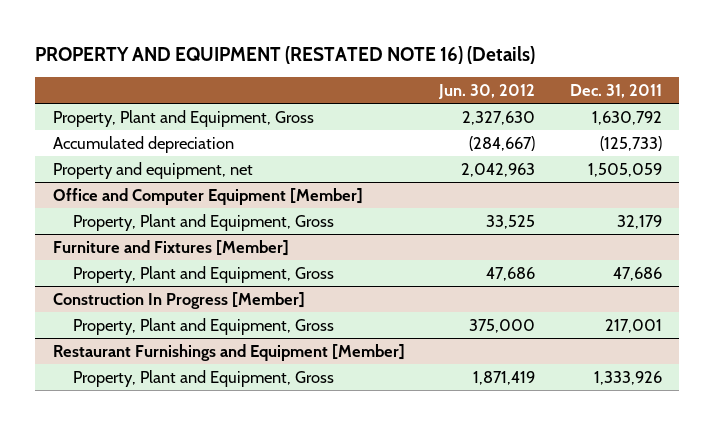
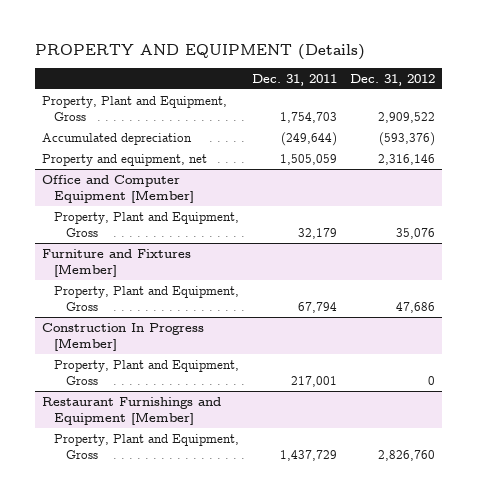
- PROPERTY AND EQUIPMENT (RESTATED NOTE 16) (Details)
+ PROPERTY AND EQUIPMENT (Details)
- | Jun. 30, 2012 | Dec. 31, 2011
+ | Dec. 31, 2011 | Dec. 31, 2012
- Property, Plant and Equipment, Gross | 2,327,630 | 1,630,792
- Accumulated depreciation | (284,667) | (125,733)
+ Property, Plant and Equipment, Gross | 1,754,703 | 2,909,522
+ Accumulated depreciation | (249,644) | (593,376)
@ Furniture and Fixtures [Member]
- Property, Plant and Equipment, Gross | 47,686 | 47,686
+ Property, Plant and Equipment, Gross | 67,794 | 47,686
@ Restaurant Furnishings and Equipment [Member]
- Property, Plant and Equipment, Gross | 1,871,419 | 1,333,926
+ Property, Plant and Equipment, Gross | 1,437,729 | 2,826,760

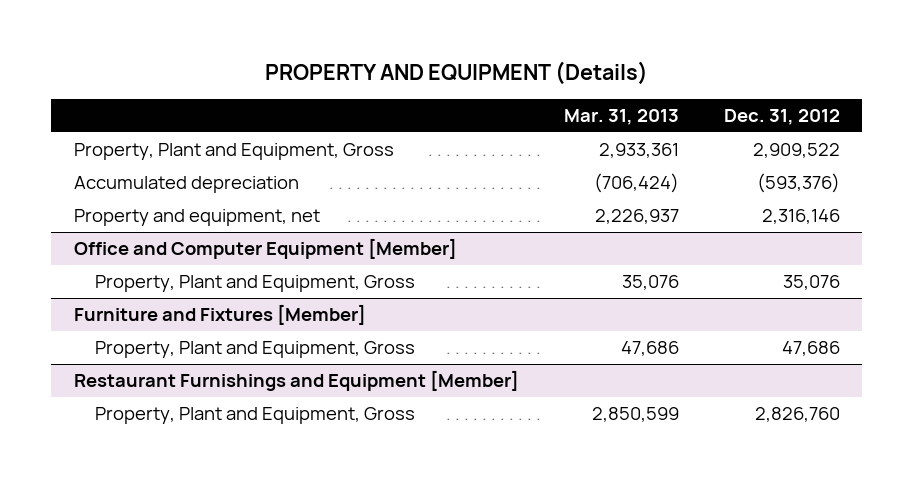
- | Dec. 31, 2011 | Dec. 31, 2012
+ | Mar. 31, 2013 | Dec. 31, 2012
- Construction In Progress [Member]
- Property, Plant and Equipment, Gross | 217,001 | 0

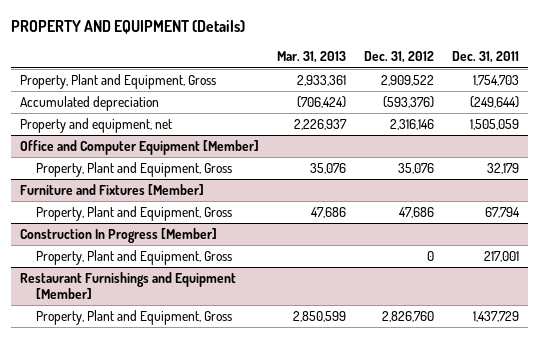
- | Mar. 31, 2013 | Dec. 31, 2012
+ | Mar. 31, 2013 | Dec. 31, 2012 | Dec. 31, 2011
+ Construction In Progress [Member]
+ Property, Plant and Equipment, Gross | | 0 | 217,001

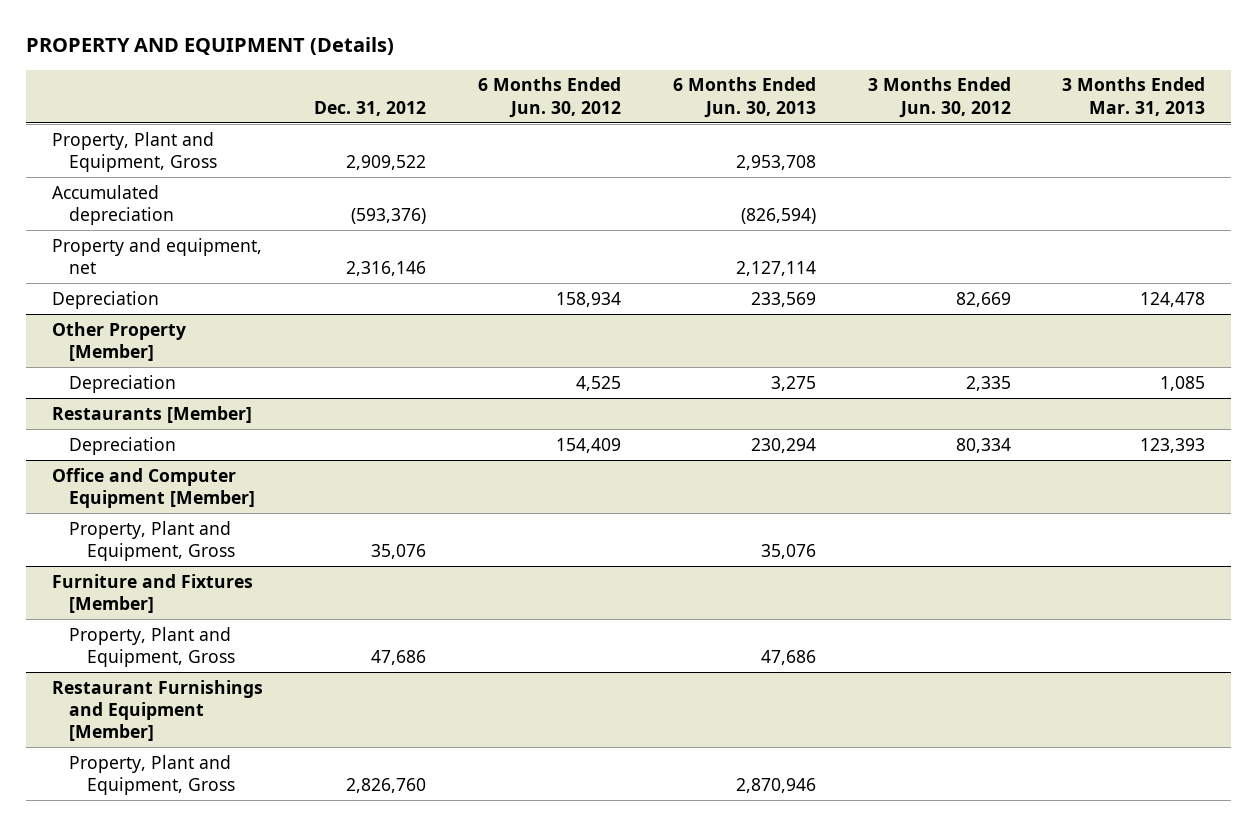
- | Mar. 31, 2013 | Dec. 31, 2012 | Dec. 31, 2011
+ | Dec. 31, 2012 | 6 Months Ended Jun. 30, 2012 | 6 Months Ended Jun. 30, 2013 | 3 Months Ended Jun. 30, 2012 | 3 Months Ended Mar. 31, 2013
+ Depreciation | | 158,934 | 233,569 | 82,669 | 124,478
+ Other Property [Member]
+ Depreciation | | 4,525 | 3,275 | 2,335 | 1,085
+ Restaurants [Member]
+ Depreciation | | 154,409 | 230,294 | 80,334 | 123,393
- Construction In Progress [Member]
- Property, Plant and Equipment, Gross | | 0 | 217,001

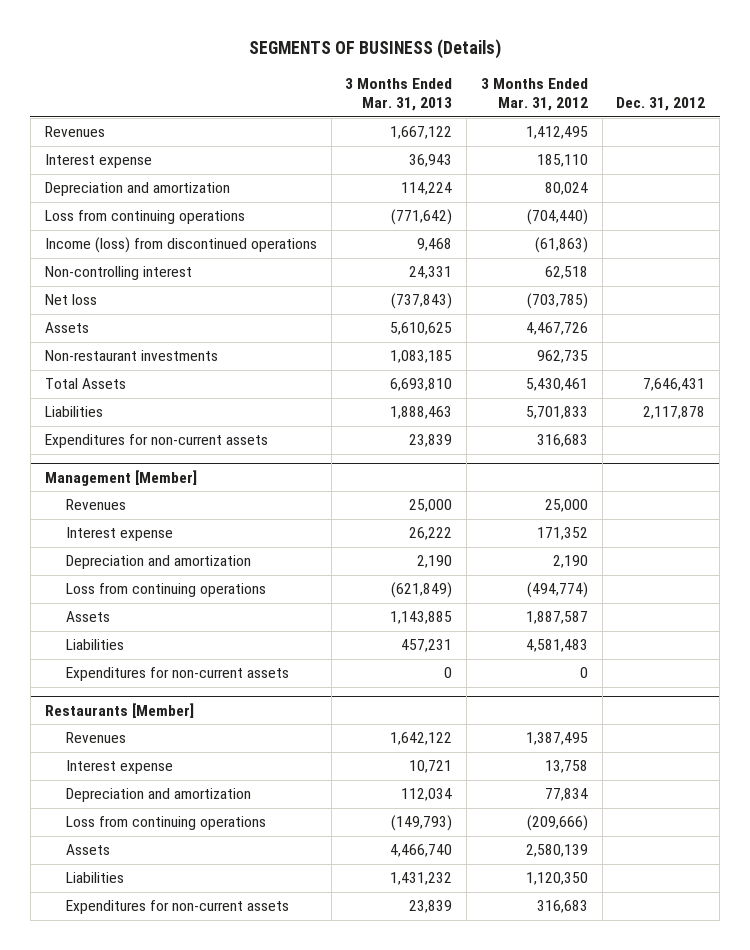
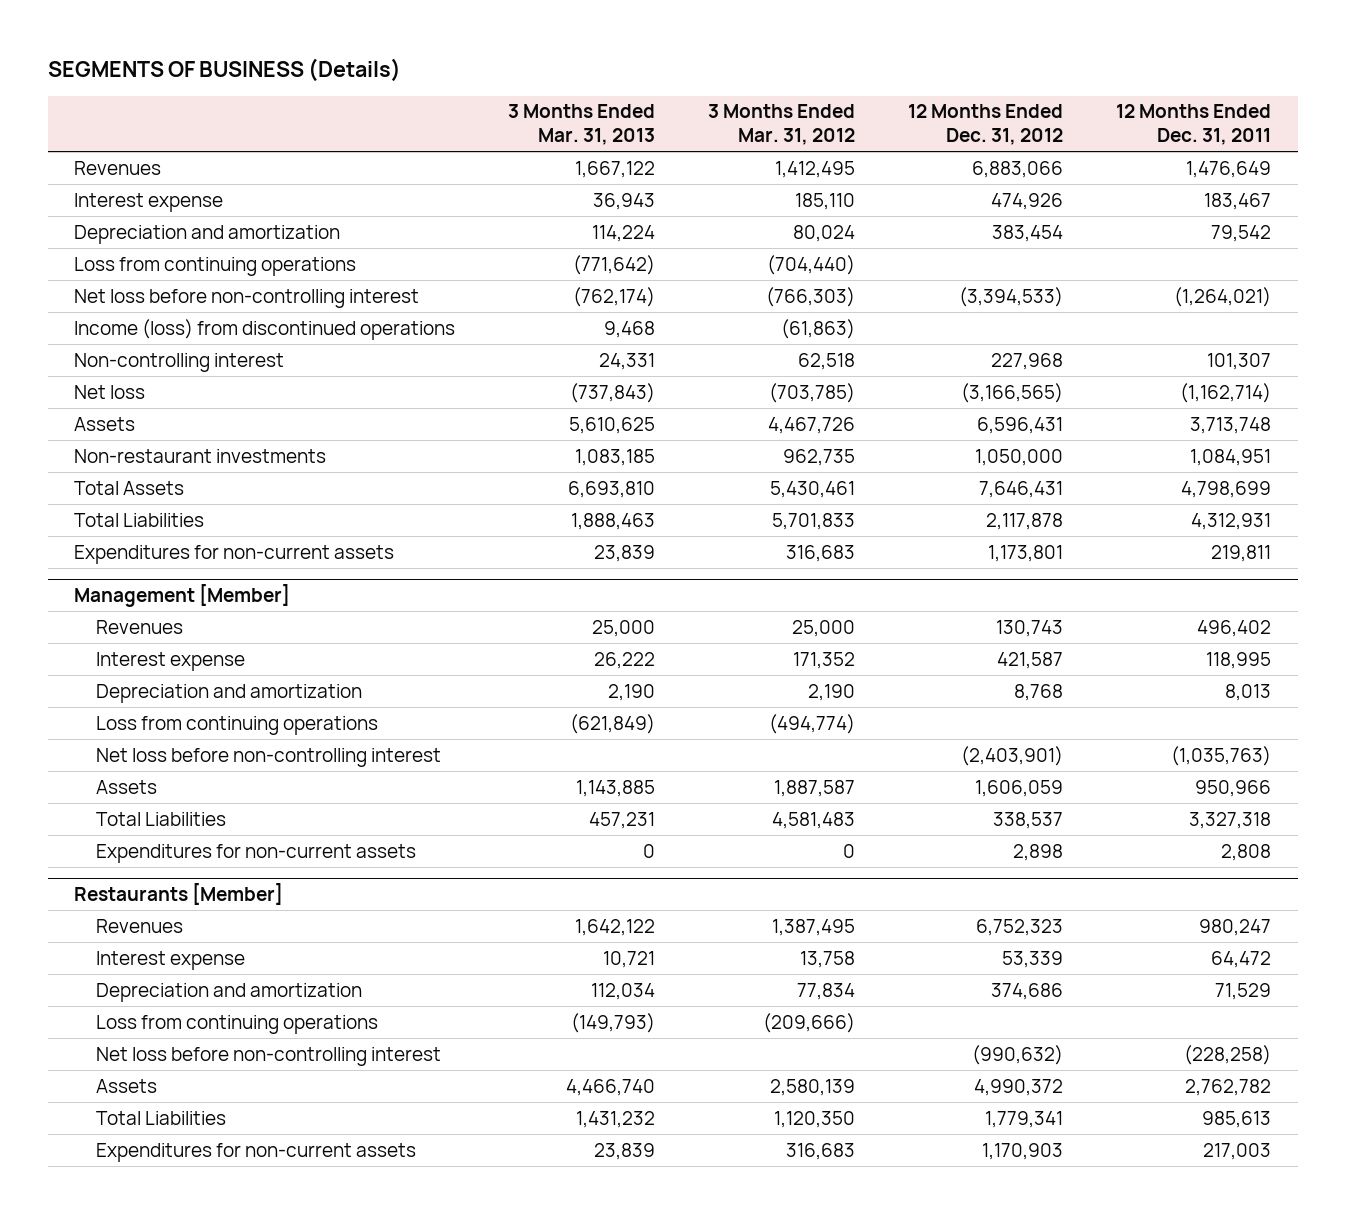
- | 3 Months Ended Mar. 31, 2013 | 3 Months Ended Mar. 31, 2012 | Dec. 31, 2012
+ | 3 Months Ended Mar. 31, 2013 | 3 Months Ended Mar. 31, 2012 | 12 Months Ended Dec. 31, 2012 | 12 Months Ended Dec. 31, 2011
+ Net loss before non-controlling interest | (762,174) | (766,303) | (3,394,533) | (1,264,021)
- Liabilities | 1,888,463 | 5,701,833 | 2,117,878
+ Total Liabilities | 1,888,463 | 5,701,833 | 2,117,878 | 4,312,931
@ Management [Member]
+ Net loss before non-controlling interest | | | (2,403,901) | (1,035,763)
- Liabilities | 457,231 | 4,581,483 |
+ Total Liabilities | 457,231 | 4,581,483 | 338,537 | 3,327,318
@ Restaurants [Member]
+ Net loss before non-controlling interest | | | (990,632) | (228,258)
- Liabilities | 1,431,232 | 1,120,350 |
+ Total Liabilities | 1,431,232 | 1,120,350 | 1,779,341 | 985,613

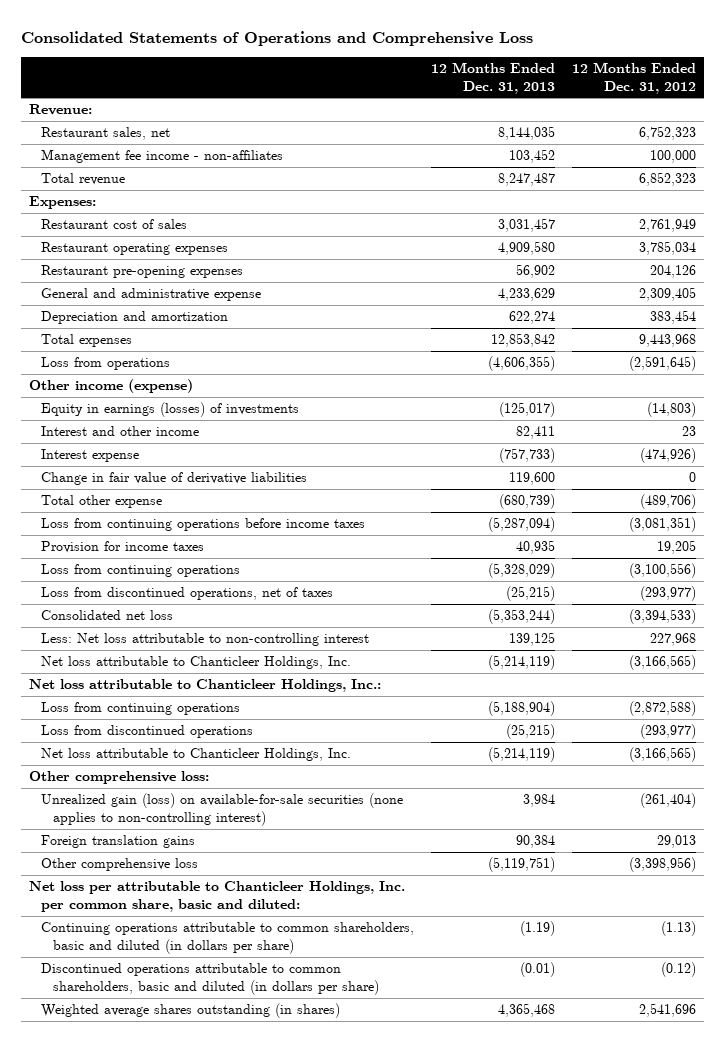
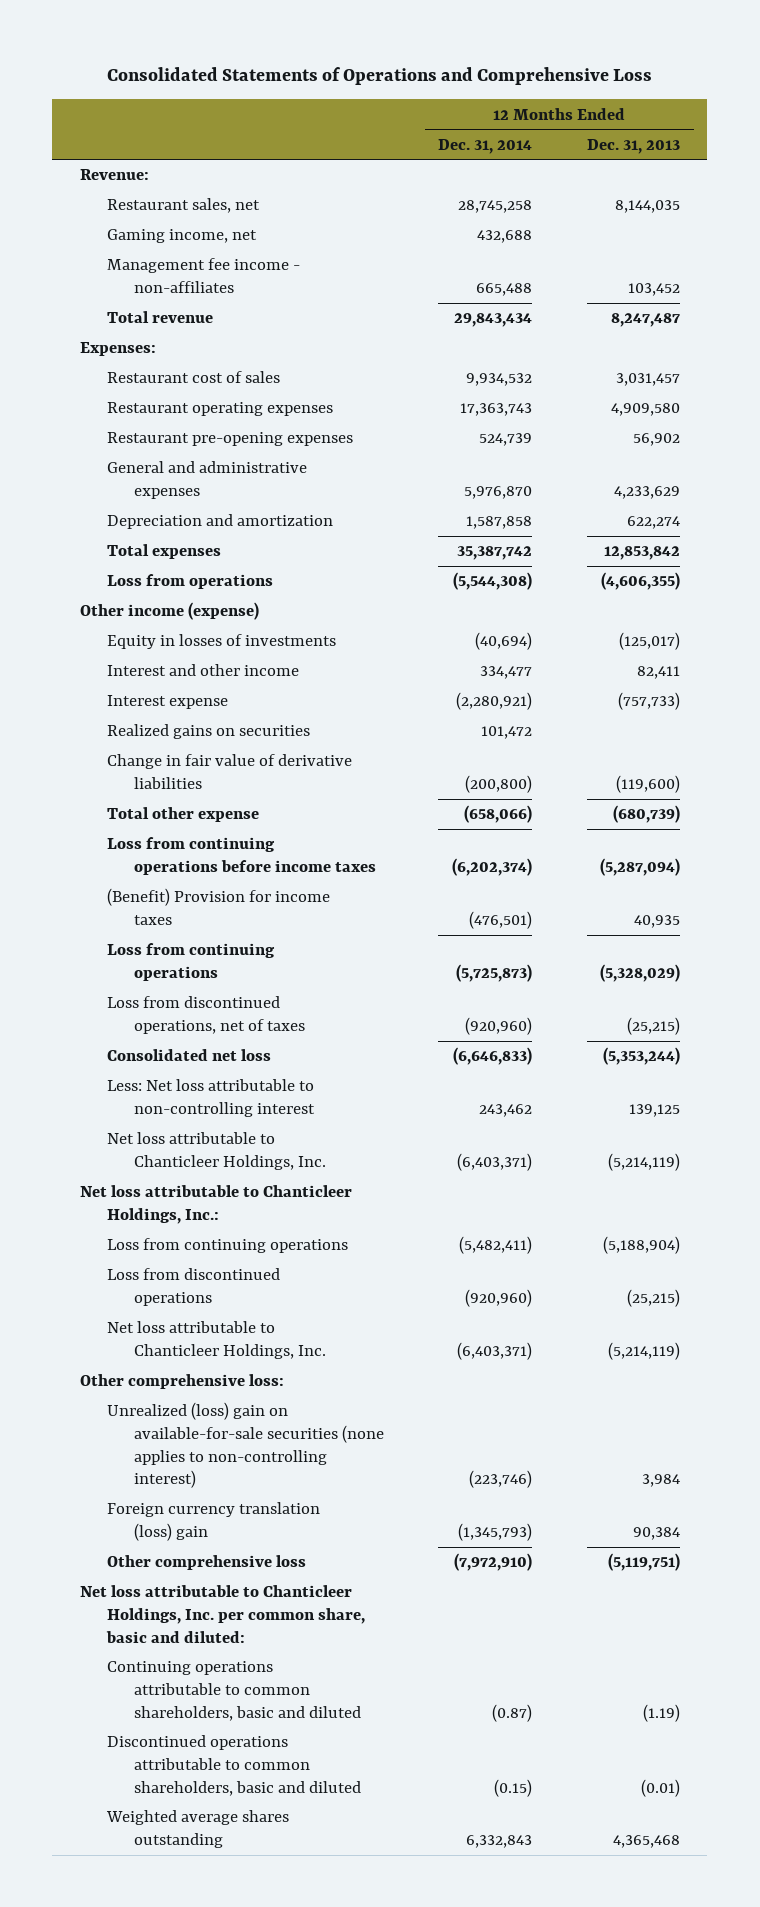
- | 12 Months Ended Dec. 31, 2013 | 12 Months Ended Dec. 31, 2012
+ | 12 Months Ended Dec. 31, 2014 | 12 Months Ended Dec. 31, 2013
+ Gaming income, net | 432,688 |
- General and administrative expense | 4,233,629 | 2,309,405
+ General and administrative expenses | 5,976,870 | 4,233,629
- Equity in earnings (losses) of investments | (125,017) | (14,803)
+ Equity in losses of investments | (40,694) | (125,017)
- Change in fair value of derivative liabilities | 119,600 | 0
+ Realized gains on securities | 101,472 |
+ Change in fair value of derivative liabilities | (200,800) | (119,600)
- Provision for income taxes | 40,935 | 19,205
+ (Benefit) Provision for income taxes | (476,501) | 40,935
- Unrealized gain (loss) on available-for-sale securities (none applies to non-controlling interest) | 3,984 | (261,404)
- Foreign translation gains | 90,384 | 29,013
+ Unrealized (loss) gain on available-for-sale securities (none applies to non-controlling interest) | (223,746) | 3,984
+ Foreign currency translation (loss) gain | (1,345,793) | 90,384
- Net loss per attributable to Chanticleer Holdings, Inc. per common share, basic and diluted:
- Continuing operations attributable to common shareholders, basic and diluted (in dollars per share) | (1.19) | (1.13)
- Discontinued operations attributable to common shareholders, basic and diluted (in dollars per share) | (0.01) | (0.12)
- Weighted average shares outstanding (in shares) | 4,365,468 | 2,541,696
+ Net loss attributable to Chanticleer Holdings, Inc. per common share, basic and diluted:
+ Continuing operations attributable to common shareholders, basic and diluted | (0.87) | (1.19)
+ Discontinued operations attributable to common shareholders, basic and diluted | (0.15) | (0.01)
+ Weighted average shares outstanding | 6,332,843 | 4,365,468

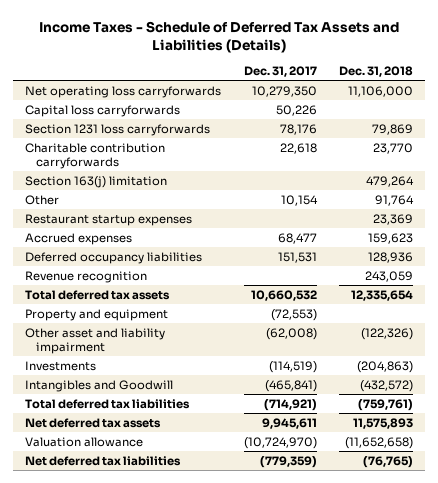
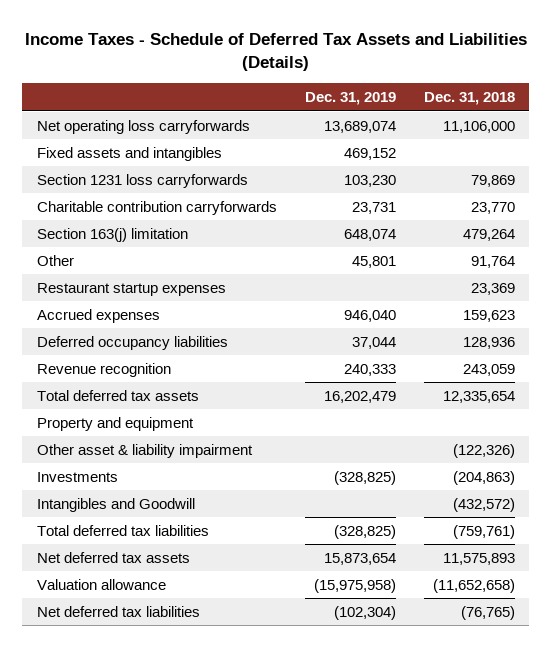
- | Dec. 31, 2017 | Dec. 31, 2018
+ | Dec. 31, 2019 | Dec. 31, 2018
- Capital loss carryforwards | 50,226 |
+ Fixed assets and intangibles | 469,152 |
- Other asset and liability impairment | (62,008) | (122,326)
+ Other asset & liability impairment | | (122,326)

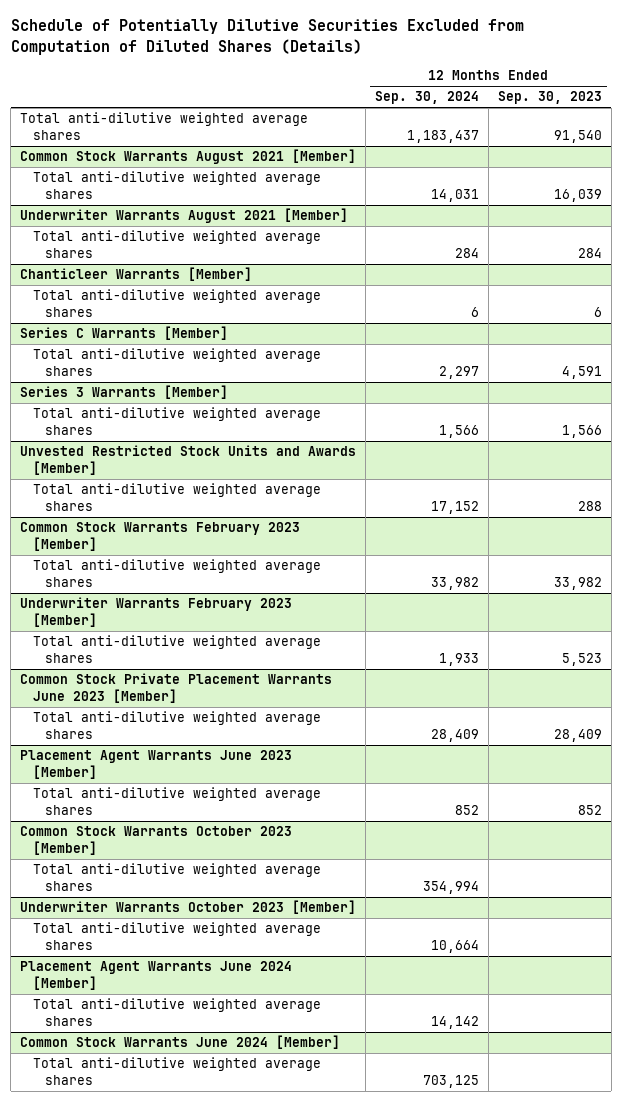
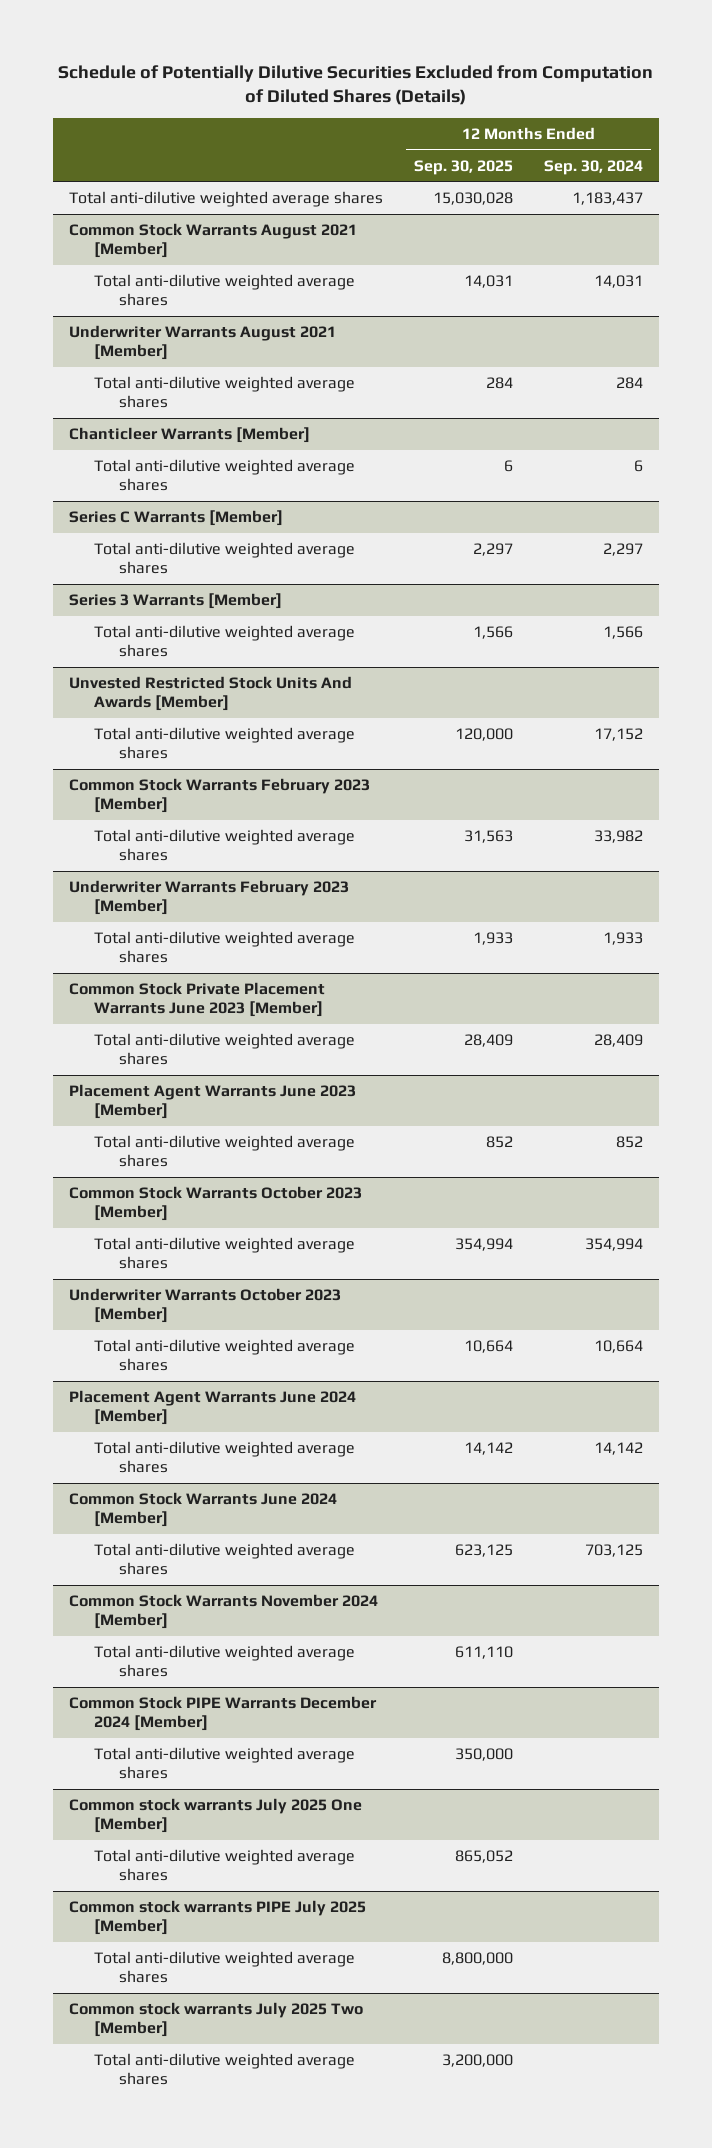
- | 12 Months Ended Sep. 30, 2024 | 12 Months Ended Sep. 30, 2023
+ | 12 Months Ended Sep. 30, 2025 | 12 Months Ended Sep. 30, 2024
- Unvested Restricted Stock Units and Awards [Member]
+ Unvested Restricted Stock Units And Awards [Member]
+ Common Stock Warrants November 2024 [Member]
+ Total anti-dilutive weighted average shares | 611,110 |
+ Common Stock PIPE Warrants December 2024 [Member]
+ Total anti-dilutive weighted average shares | 350,000 |
+ Common stock warrants July 2025 One [Member]
+ Total anti-dilutive weighted average shares | 865,052 |
+ Common stock warrants PIPE July 2025 [Member]
+ Total anti-dilutive weighted average shares | 8,800,000 |
+ Common stock warrants July 2025 Two [Member]
+ Total anti-dilutive weighted average shares | 3,200,000 |

